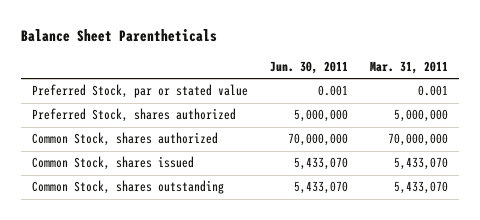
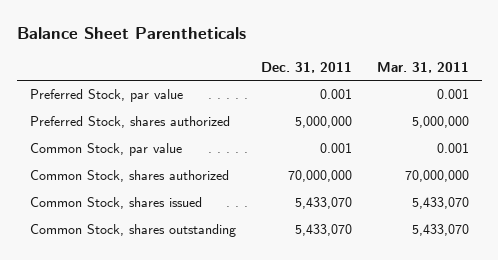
- | Jun. 30, 2011 | Mar. 31, 2011
+ | Dec. 31, 2011 | Mar. 31, 2011
- Preferred Stock, par or stated value | 0.001 | 0.001
+ Preferred Stock, par value | 0.001 | 0.001
+ Common Stock, par value | 0.001 | 0.001

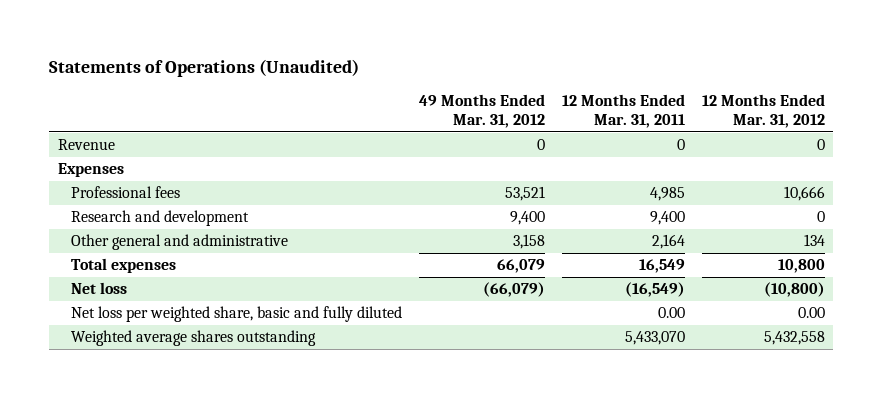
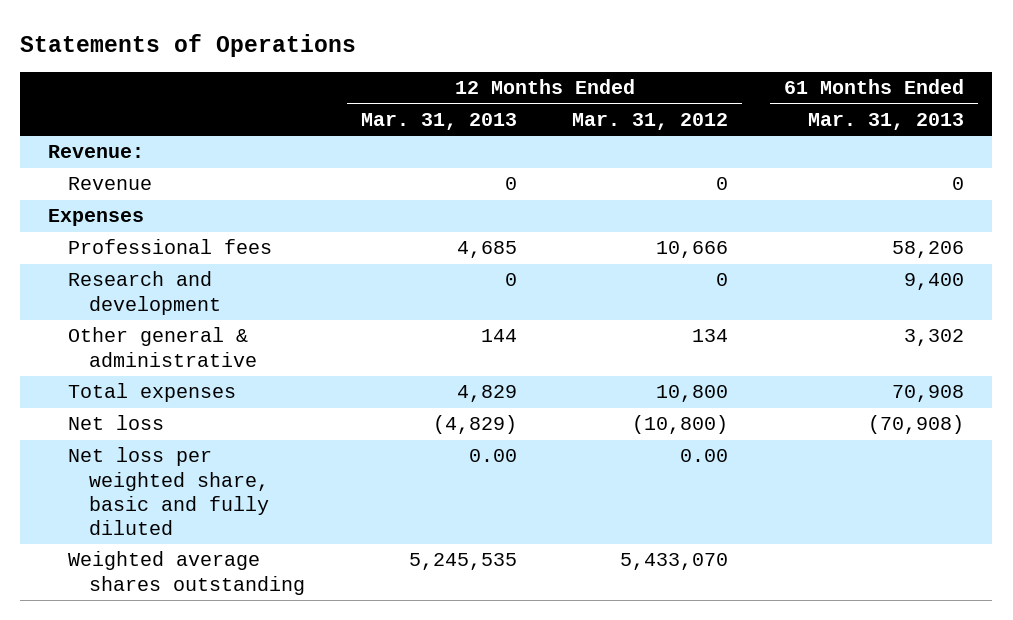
- Statements of Operations (Unaudited)
+ Statements of Operations
- | 49 Months Ended Mar. 31, 2012 | 12 Months Ended Mar. 31, 2011 | 12 Months Ended Mar. 31, 2012
+ | 12 Months Ended Mar. 31, 2013 | 12 Months Ended Mar. 31, 2012 | 61 Months Ended Mar. 31, 2013
+ Revenue:
- Other general and administrative | 3,158 | 2,164 | 134
+ Other general & administrative | 144 | 134 | 3,302
- Weighted average shares outstanding | | 5,433,070 | 5,432,558
+ Weighted average shares outstanding | 5,245,535 | 5,433,070 |

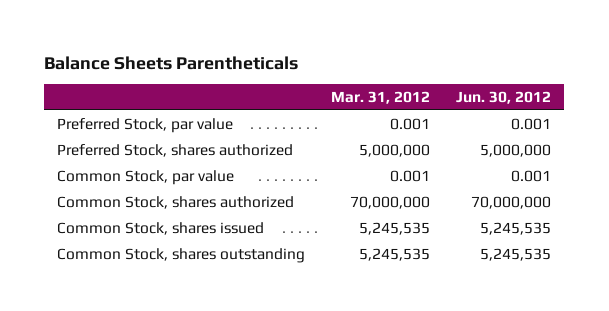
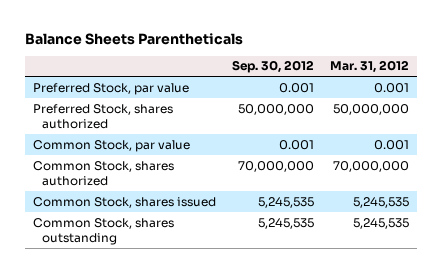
- | Mar. 31, 2012 | Jun. 30, 2012
+ | Sep. 30, 2012 | Mar. 31, 2012
- Preferred Stock, shares authorized | 5,000,000 | 5,000,000
+ Preferred Stock, shares authorized | 50,000,000 | 50,000,000

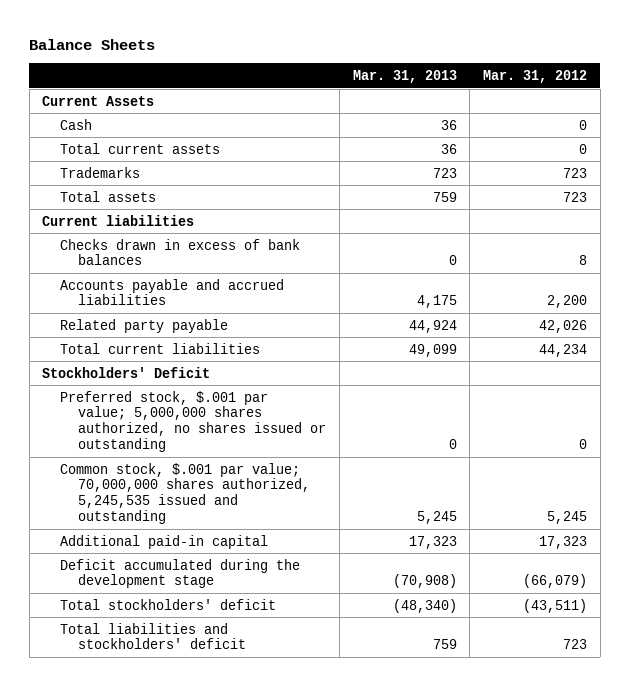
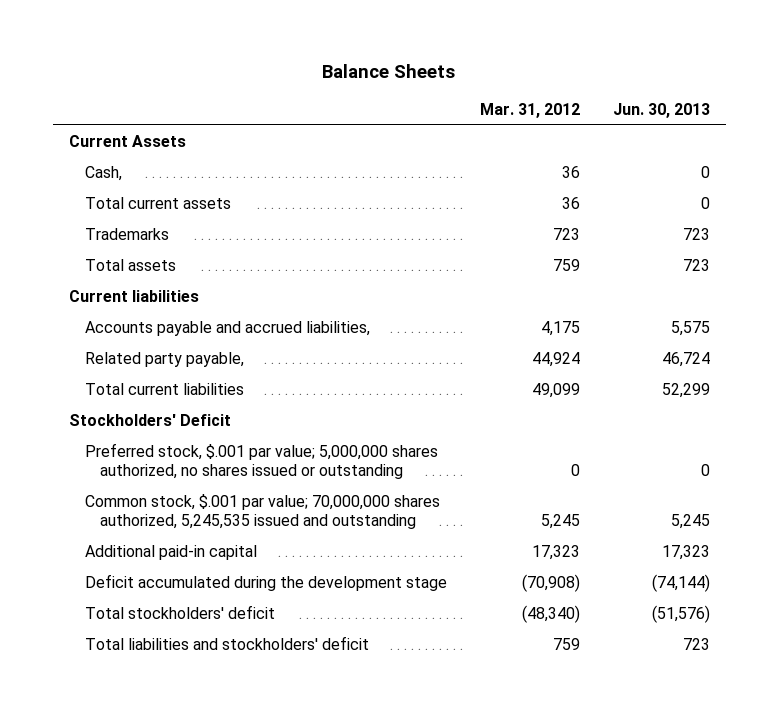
- | Mar. 31, 2013 | Mar. 31, 2012
+ | Mar. 31, 2012 | Jun. 30, 2013
- Cash | 36 | 0
- Total current assets | 36 | 0
+ Cash, | 36 | 0
+ Total current assets | 36 | 0
- Total assets | 759 | 723
+ Total assets | 759 | 723
- Checks drawn in excess of bank balances | 0 | 8
- Accounts payable and accrued liabilities | 4,175 | 2,200
- Related party payable | 44,924 | 42,026
- Total current liabilities | 49,099 | 44,234
+ Accounts payable and accrued liabilities, | 4,175 | 5,575
+ Related party payable, | 44,924 | 46,724
+ Total current liabilities | 49,099 | 52,299
- Deficit accumulated during the development stage | (70,908) | (66,079)
- Total stockholders' deficit | (48,340) | (43,511)
- Total liabilities and stockholders' deficit | 759 | 723
+ Deficit accumulated during the development stage | (70,908) | (74,144)
+ Total stockholders' deficit | (48,340) | (51,576)
+ Total liabilities and stockholders' deficit | 759 | 723

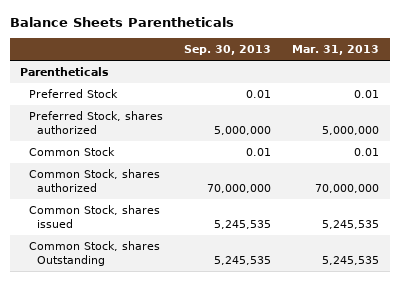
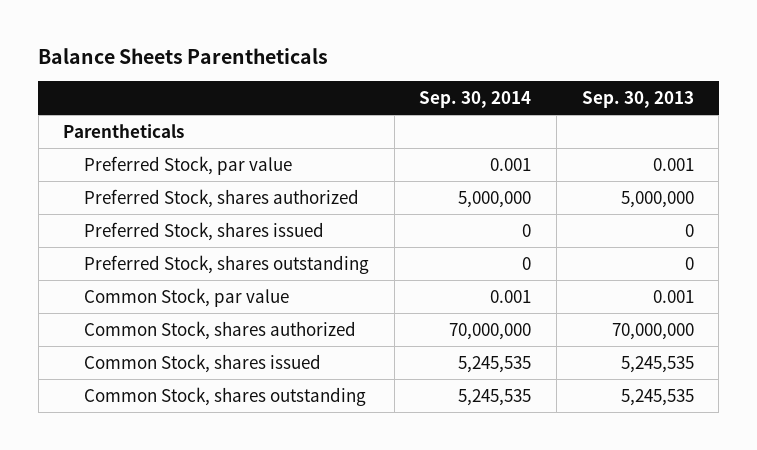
- | Sep. 30, 2013 | Mar. 31, 2013
+ | Sep. 30, 2014 | Sep. 30, 2013
- Preferred Stock | 0.01 | 0.01
+ Preferred Stock, par value | 0.001 | 0.001
- Common Stock | 0.01 | 0.01
+ Preferred Stock, shares issued | 0 | 0
+ Preferred Stock, shares outstanding | 0 | 0
+ Common Stock, par value | 0.001 | 0.001
- Common Stock, shares Outstanding | 5,245,535 | 5,245,535
+ Common Stock, shares outstanding | 5,245,535 | 5,245,535

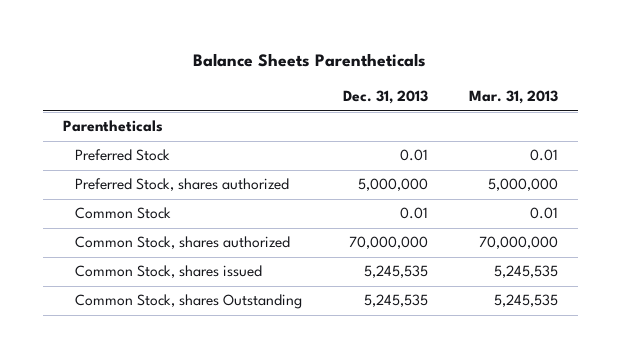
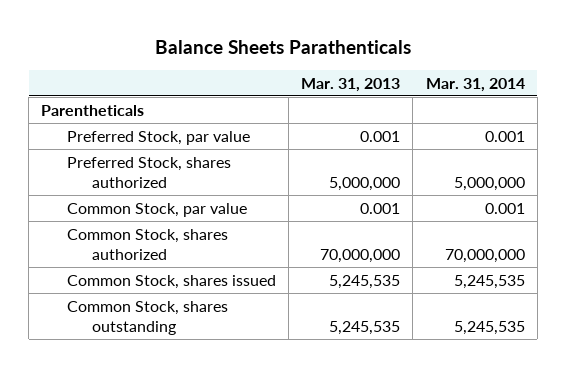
- Balance Sheets Parentheticals
+ Balance Sheets Parathenticals
- | Dec. 31, 2013 | Mar. 31, 2013
+ | Mar. 31, 2013 | Mar. 31, 2014
- Preferred Stock | 0.01 | 0.01
+ Preferred Stock, par value | 0.001 | 0.001
- Common Stock | 0.01 | 0.01
+ Common Stock, par value | 0.001 | 0.001
- Common Stock, shares Outstanding | 5,245,535 | 5,245,535
+ Common Stock, shares outstanding | 5,245,535 | 5,245,535

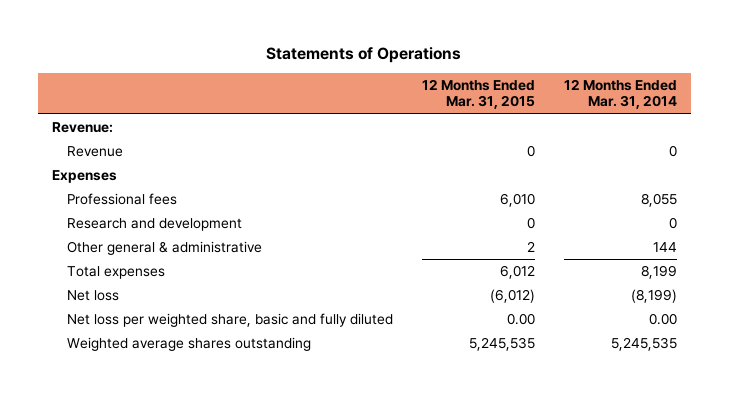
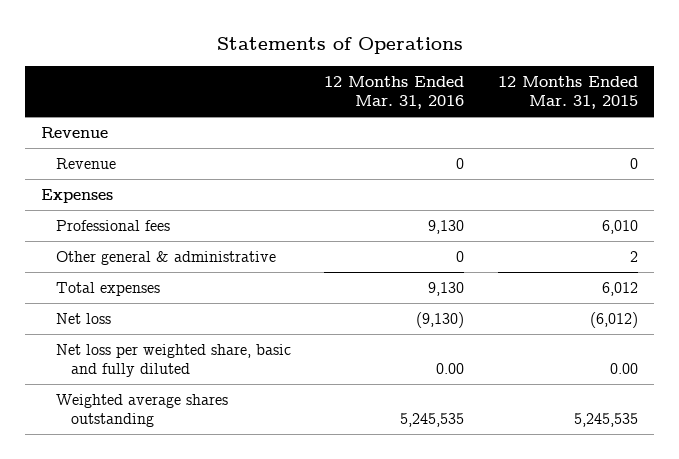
- | 12 Months Ended Mar. 31, 2015 | 12 Months Ended Mar. 31, 2014
+ | 12 Months Ended Mar. 31, 2016 | 12 Months Ended Mar. 31, 2015
- Revenue:
+ Revenue
- Research and development | 0 | 0

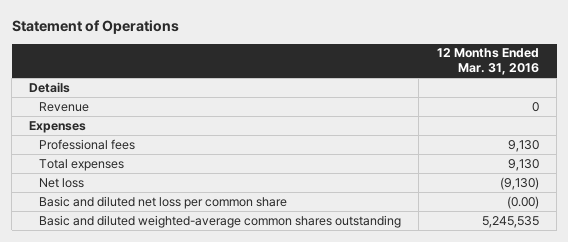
- Statements of Operations
+ Statement of Operations
- | 12 Months Ended Mar. 31, 2016 | 12 Months Ended Mar. 31, 2015
+ | 12 Months Ended Mar. 31, 2016
- Revenue
+ Details
- Other general & administrative | 0 | 2
- Net loss per weighted share, basic and fully diluted | 0.00 | 0.00
- Weighted average shares outstanding | 5,245,535 | 5,245,535
+ Basic and diluted net loss per common share | (0.00)
+ Basic and diluted weighted-average common shares outstanding | 5,245,535

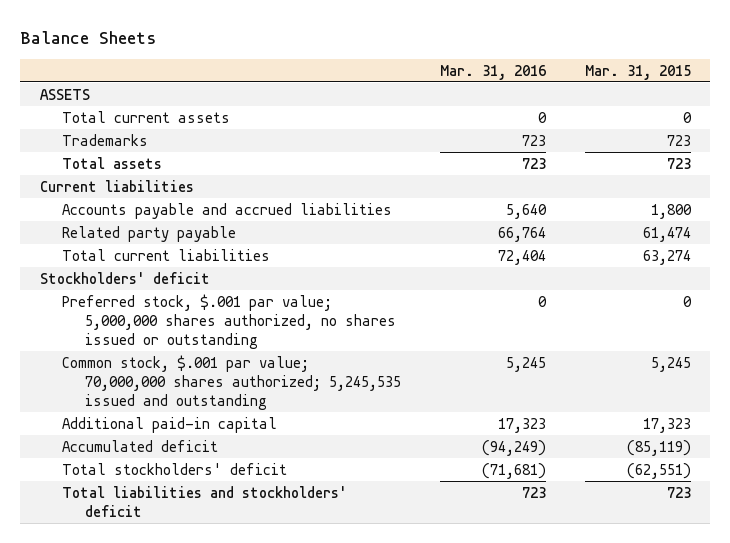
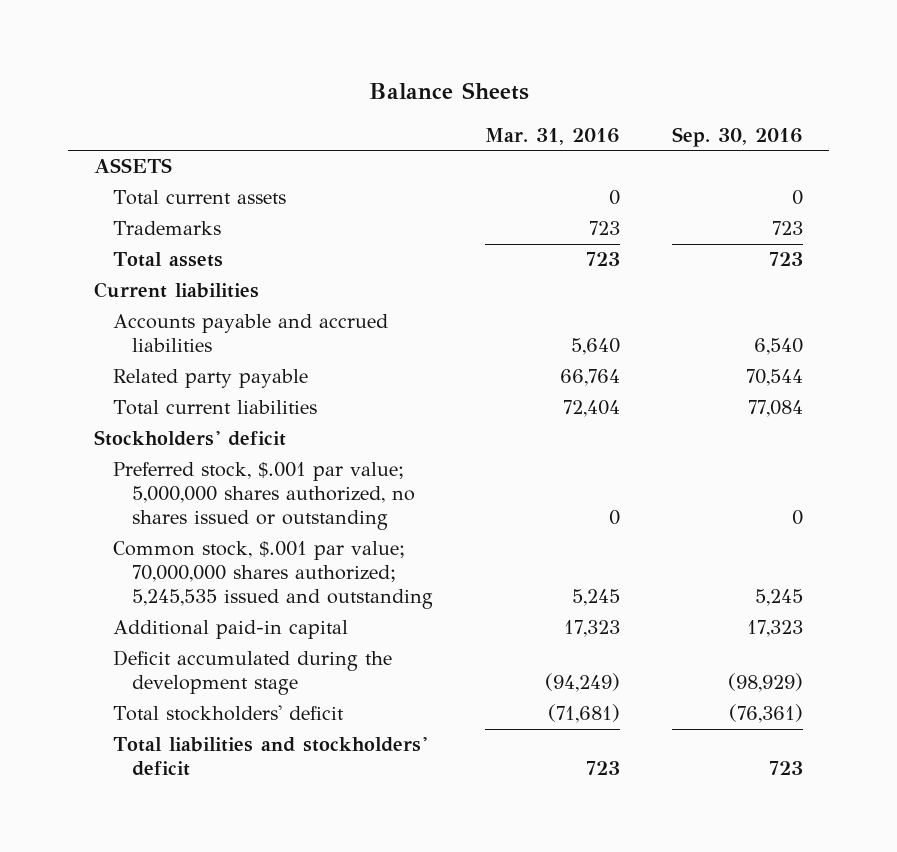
- | Mar. 31, 2016 | Mar. 31, 2015
+ | Mar. 31, 2016 | Sep. 30, 2016
- Accumulated deficit | (94,249) | (85,119)
+ Deficit accumulated during the development stage | (94,249) | (98,929)

